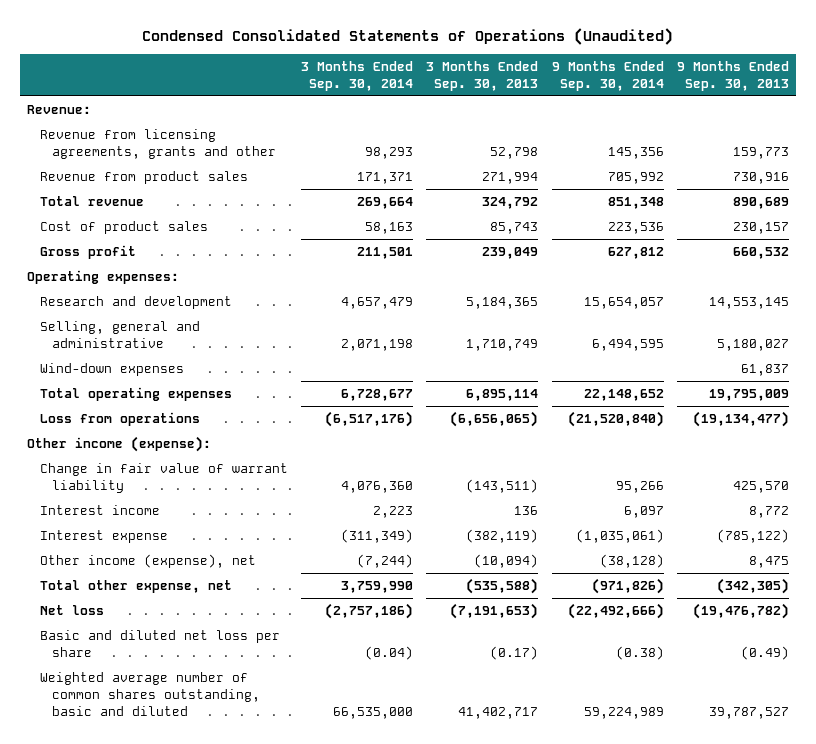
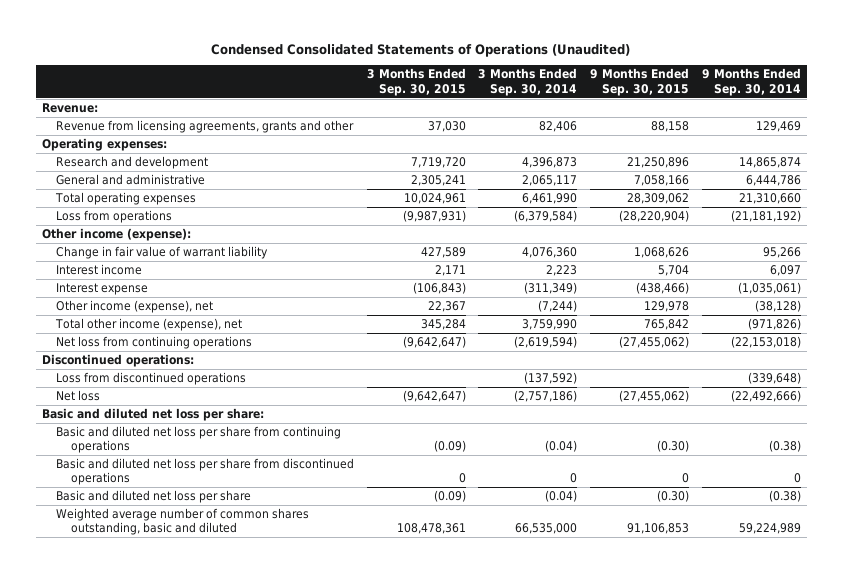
- | 3 Months Ended Sep. 30, 2014 | 3 Months Ended Sep. 30, 2013 | 9 Months Ended Sep. 30, 2014 | 9 Months Ended Sep. 30, 2013
+ | 3 Months Ended Sep. 30, 2015 | 3 Months Ended Sep. 30, 2014 | 9 Months Ended Sep. 30, 2015 | 9 Months Ended Sep. 30, 2014
- Revenue from licensing agreements, grants and other | 98,293 | 52,798 | 145,356 | 159,773
- Revenue from product sales | 171,371 | 271,994 | 705,992 | 730,916
- Total revenue | 269,664 | 324,792 | 851,348 | 890,689
- Cost of product sales | 58,163 | 85,743 | 223,536 | 230,157
- Gross profit | 211,501 | 239,049 | 627,812 | 660,532
+ Revenue from licensing agreements, grants and other | 37,030 | 82,406 | 88,158 | 129,469
- Research and development | 4,657,479 | 5,184,365 | 15,654,057 | 14,553,145
- Selling, general and administrative | 2,071,198 | 1,710,749 | 6,494,595 | 5,180,027
- Wind-down expenses | | | | 61,837
- Total operating expenses | 6,728,677 | 6,895,114 | 22,148,652 | 19,795,009
- Loss from operations | (6,517,176) | (6,656,065) | (21,520,840) | (19,134,477)
+ Research and development | 7,719,720 | 4,396,873 | 21,250,896 | 14,865,874
+ General and administrative | 2,305,241 | 2,065,117 | 7,058,166 | 6,444,786
+ Total operating expenses | 10,024,961 | 6,461,990 | 28,309,062 | 21,310,660
+ Loss from operations | (9,987,931) | (6,379,584) | (28,220,904) | (21,181,192)
- Total other expense, net | 3,759,990 | (535,588) | (971,826) | (342,305)
+ Total other income (expense), net | 345,284 | 3,759,990 | 765,842 | (971,826)
+ Net loss from continuing operations | (9,642,647) | (2,619,594) | (27,455,062) | (22,153,018)
+ Discontinued operations:
+ Loss from discontinued operations | | (137,592) | | (339,648)
+ Basic and diluted net loss per share:
+ Basic and diluted net loss per share from continuing operations | (0.09) | (0.04) | (0.30) | (0.38)
+ Basic and diluted net loss per share from discontinued operations | 0 | 0 | 0 | 0

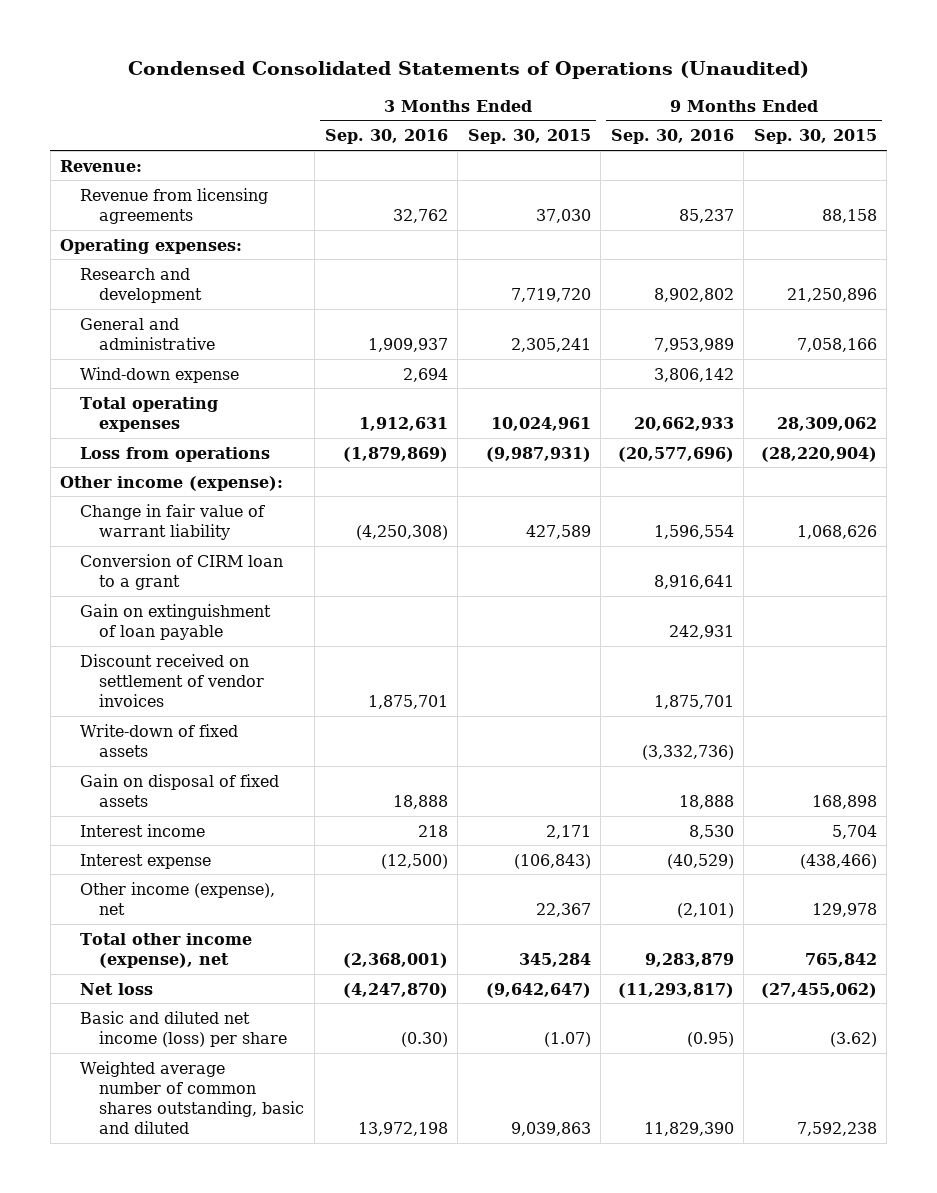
- | 3 Months Ended Sep. 30, 2015 | 3 Months Ended Sep. 30, 2014 | 9 Months Ended Sep. 30, 2015 | 9 Months Ended Sep. 30, 2014
+ | 3 Months Ended Sep. 30, 2016 | 3 Months Ended Sep. 30, 2015 | 9 Months Ended Sep. 30, 2016 | 9 Months Ended Sep. 30, 2015
- Revenue from licensing agreements, grants and other | 37,030 | 82,406 | 88,158 | 129,469
+ Revenue from licensing agreements | 32,762 | 37,030 | 85,237 | 88,158
+ Wind-down expense | 2,694 | | 3,806,142 |
+ Conversion of CIRM loan to a grant | | | 8,916,641 |
+ Gain on extinguishment of loan payable | | | 242,931 |
+ Discount received on settlement of vendor invoices | 1,875,701 | | 1,875,701 |
+ Write-down of fixed assets | | | (3,332,736) |
+ Gain on disposal of fixed assets | 18,888 | | 18,888 | 168,898
- Net loss from continuing operations | (9,642,647) | (2,619,594) | (27,455,062) | (22,153,018)
- Discontinued operations:
- Loss from discontinued operations | | (137,592) | | (339,648)
- Basic and diluted net loss per share:
- Basic and diluted net loss per share from continuing operations | (0.09) | (0.04) | (0.30) | (0.38)
- Basic and diluted net loss per share from discontinued operations | 0 | 0 | 0 | 0
- Basic and diluted net loss per share | (0.09) | (0.04) | (0.30) | (0.38)
- Weighted average number of common shares outstanding, basic and diluted | 108,478,361 | 66,535,000 | 91,106,853 | 59,224,989
+ Basic and diluted net income (loss) per share | (0.30) | (1.07) | (0.95) | (3.62)
+ Weighted average number of common shares outstanding, basic and diluted | 13,972,198 | 9,039,863 | 11,829,390 | 7,592,238

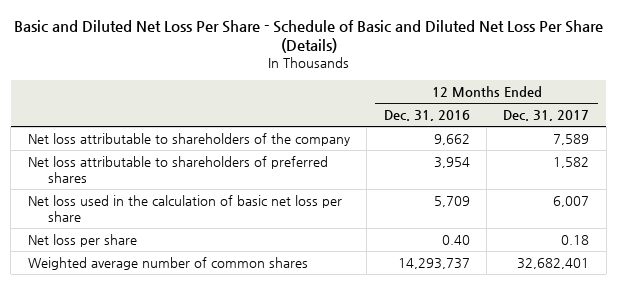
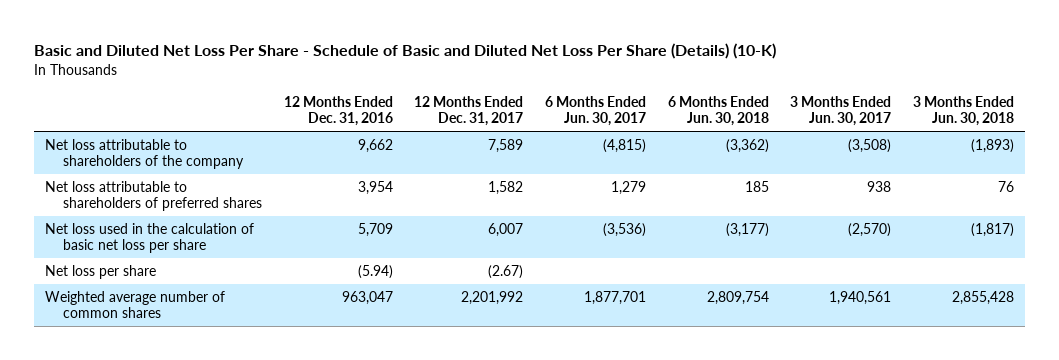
- Basic and Diluted Net Loss Per Share - Schedule of Basic and Diluted Net Loss Per Share (Details)
+ Basic and Diluted Net Loss Per Share - Schedule of Basic and Diluted Net Loss Per Share (Details) (10-K)
- | 12 Months Ended Dec. 31, 2016 | 12 Months Ended Dec. 31, 2017
+ | 12 Months Ended Dec. 31, 2016 | 12 Months Ended Dec. 31, 2017 | 6 Months Ended Jun. 30, 2017 | 6 Months Ended Jun. 30, 2018 | 3 Months Ended Jun. 30, 2017 | 3 Months Ended Jun. 30, 2018
- Net loss per share | 0.40 | 0.18
- Weighted average number of common shares | 14,293,737 | 32,682,401
+ Net loss per share | (5.94) | (2.67) | | | |
+ Weighted average number of common shares | 963,047 | 2,201,992 | 1,877,701 | 2,809,754 | 1,940,561 | 2,855,428

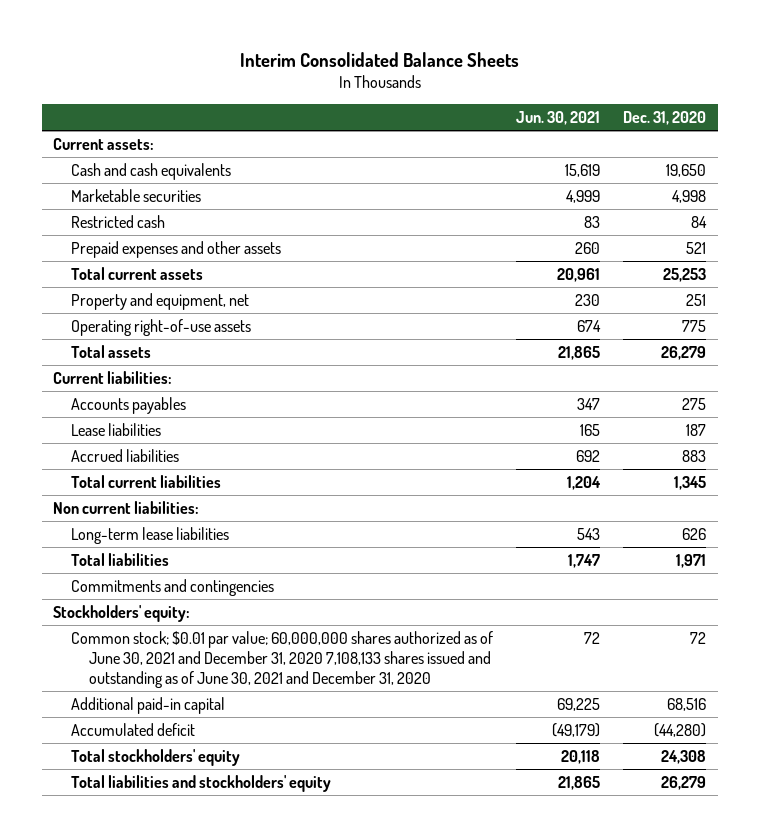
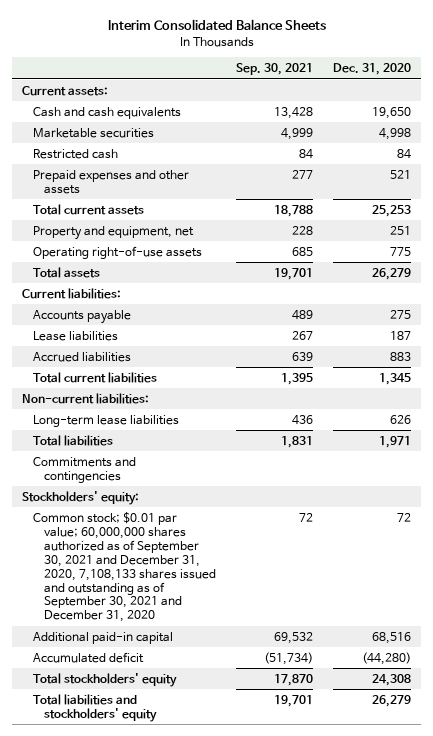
- | Jun. 30, 2021 | Dec. 31, 2020
+ | Sep. 30, 2021 | Dec. 31, 2020
- Accounts payables | 347 | 275
+ Accounts payable | 489 | 275
- Non current liabilities:
+ Non-current liabilities:
- Common stock; $0.01 par value; 60,000,000 shares authorized as of June 30, 2021 and December 31, 2020 7,108,133 shares issued and outstanding as of June 30, 2021 and December 31, 2020 | 72 | 72
+ Common stock; $0.01 par value; 60,000,000 shares authorized as of September 30, 2021 and December 31, 2020, 7,108,133 shares issued and outstanding as of September 30, 2021 and December 31, 2020 | 72 | 72

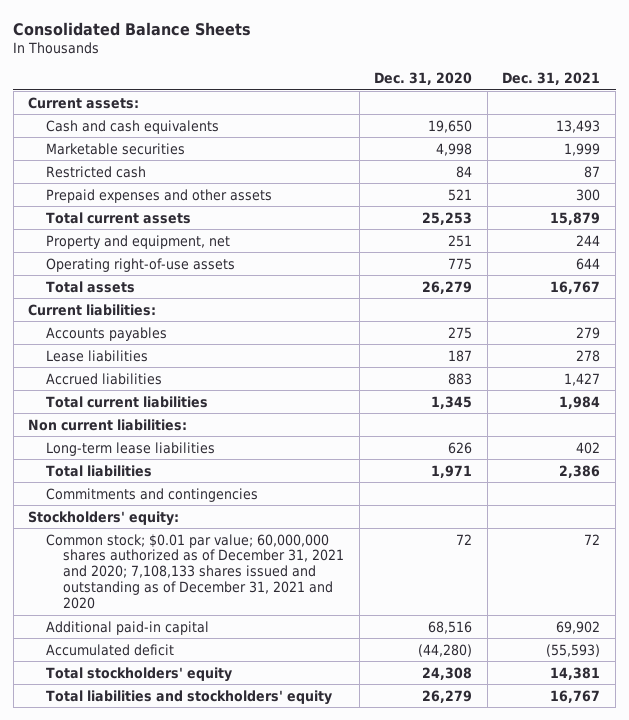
- Interim Consolidated Balance Sheets
+ Consolidated Balance Sheets
- | Sep. 30, 2021 | Dec. 31, 2020
+ | Dec. 31, 2020 | Dec. 31, 2021
- Accounts payable | 489 | 275
+ Accounts payables | 275 | 279
- Non-current liabilities:
+ Non current liabilities:
- Common stock; $0.01 par value; 60,000,000 shares authorized as of September 30, 2021 and December 31, 2020, 7,108,133 shares issued and outstanding as of September 30, 2021 and December 31, 2020 | 72 | 72
+ Common stock; $0.01 par value; 60,000,000 shares authorized as of December 31, 2021 and 2020; 7,108,133 shares issued and outstanding as of December 31, 2021 and 2020 | 72 | 72

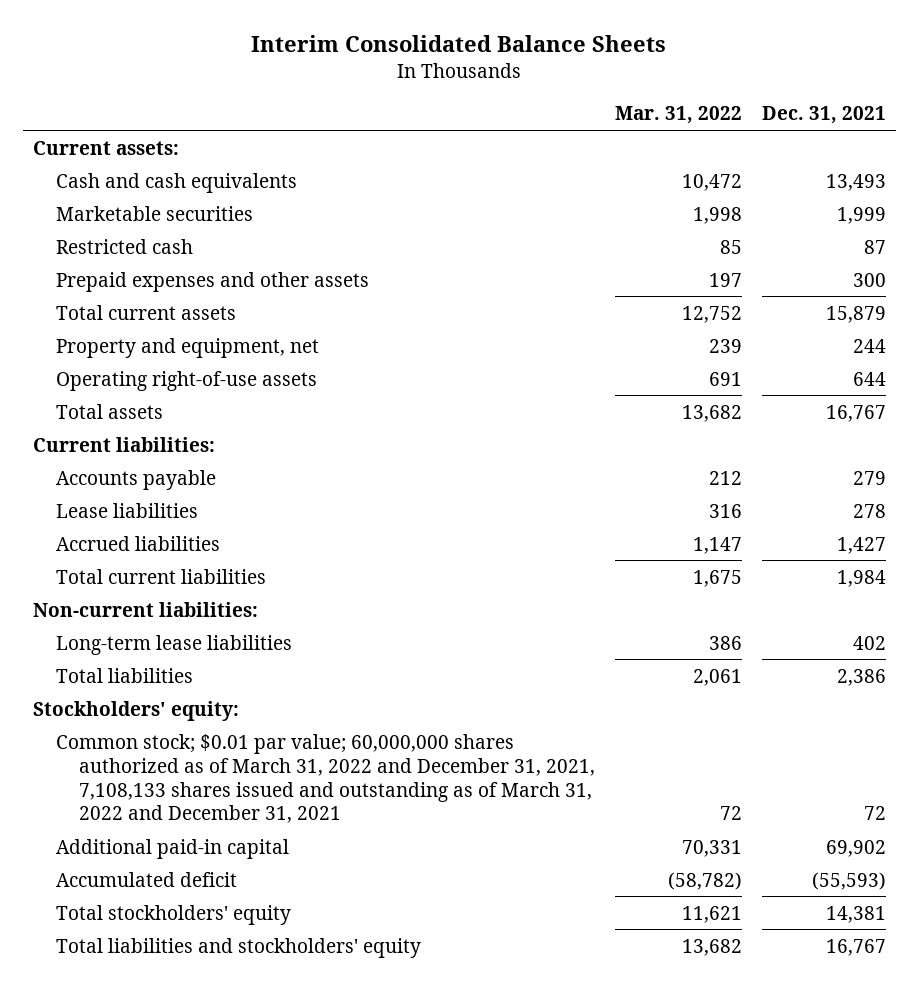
- Consolidated Balance Sheets
+ Interim Consolidated Balance Sheets
- | Dec. 31, 2020 | Dec. 31, 2021
+ | Mar. 31, 2022 | Dec. 31, 2021
- Accounts payables | 275 | 279
+ Accounts payable | 212 | 279
- Non current liabilities:
+ Non-current liabilities:
- Commitments and contingencies
- Common stock; $0.01 par value; 60,000,000 shares authorized as of December 31, 2021 and 2020; 7,108,133 shares issued and outstanding as of December 31, 2021 and 2020 | 72 | 72
+ Common stock; $0.01 par value; 60,000,000 shares authorized as of March 31, 2022 and December 31, 2021, 7,108,133 shares issued and outstanding as of March 31, 2022 and December 31, 2021 | 72 | 72

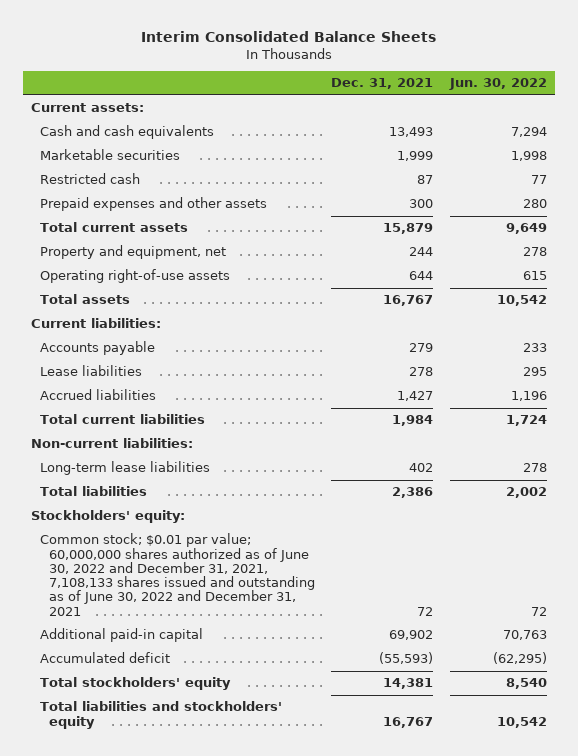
- | Mar. 31, 2022 | Dec. 31, 2021
+ | Dec. 31, 2021 | Jun. 30, 2022
- Common stock; $0.01 par value; 60,000,000 shares authorized as of March 31, 2022 and December 31, 2021, 7,108,133 shares issued and outstanding as of March 31, 2022 and December 31, 2021 | 72 | 72
+ Common stock; $0.01 par value; 60,000,000 shares authorized as of June 30, 2022 and December 31, 2021, 7,108,133 shares issued and outstanding as of June 30, 2022 and December 31, 2021 | 72 | 72

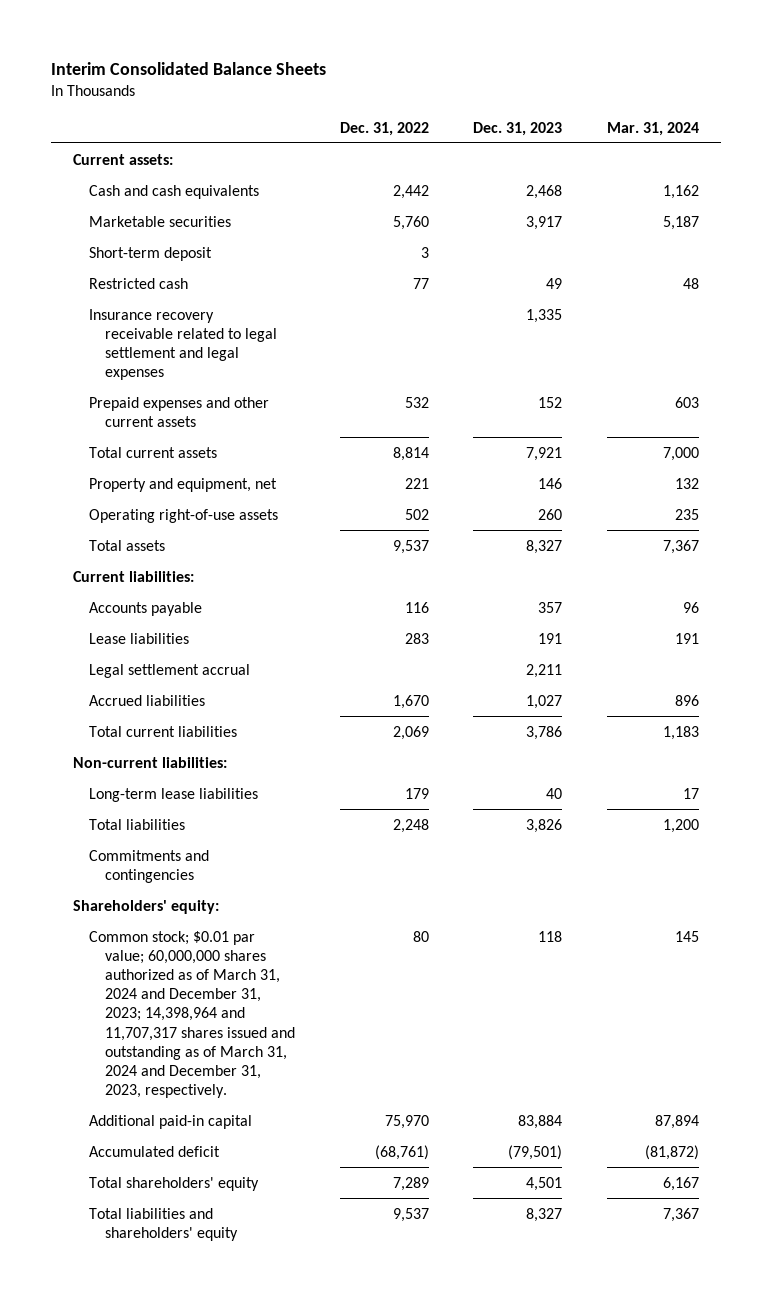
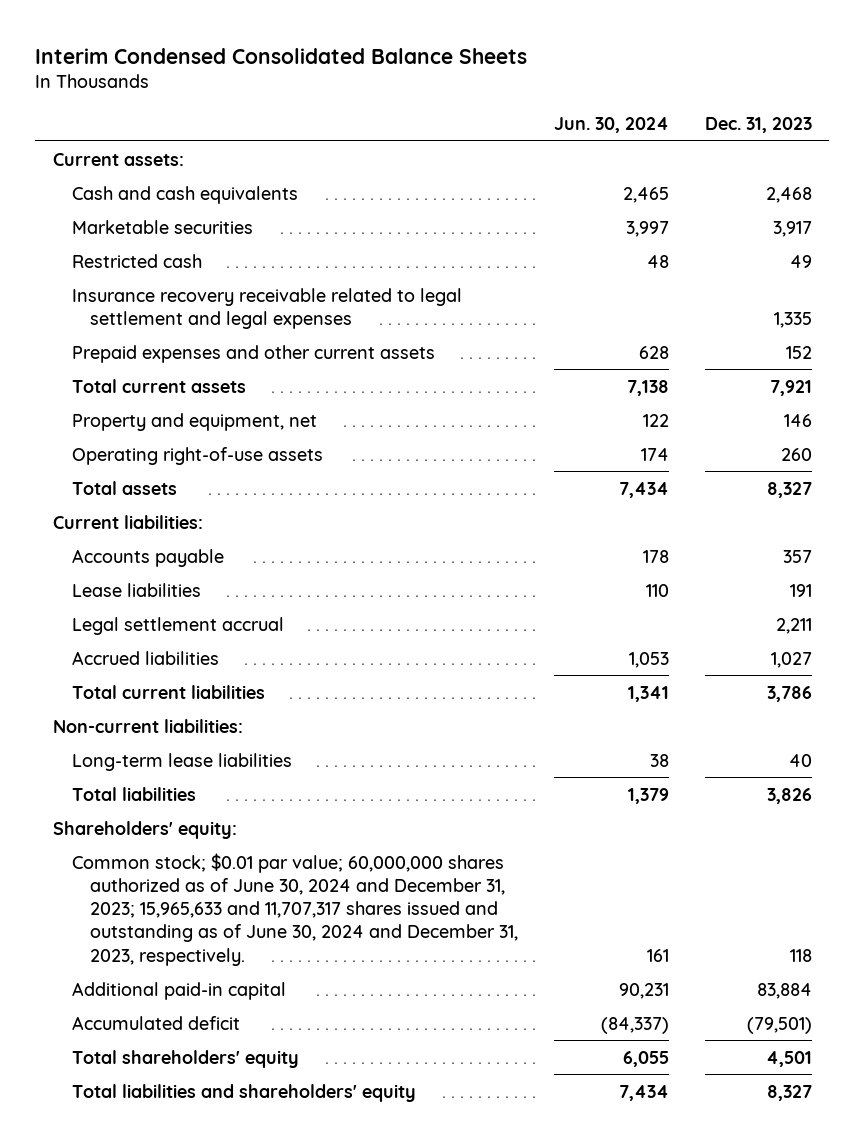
- Interim Consolidated Balance Sheets
+ Interim Condensed Consolidated Balance Sheets
- | Dec. 31, 2022 | Dec. 31, 2023 | Mar. 31, 2024
+ | Jun. 30, 2024 | Dec. 31, 2023
- Short-term deposit | 3 | |
- Commitments and contingencies
- Common stock; $0.01 par value; 60,000,000 shares authorized as of March 31, 2024 and December 31, 2023; 14,398,964 and 11,707,317 shares issued and outstanding as of March 31, 2024 and December 31, 2023, respectively. | 80 | 118 | 145
+ Common stock; $0.01 par value; 60,000,000 shares authorized as of June 30, 2024 and December 31, 2023; 15,965,633 and 11,707,317 shares issued and outstanding as of June 30, 2024 and December 31, 2023, respectively. | 161 | 118

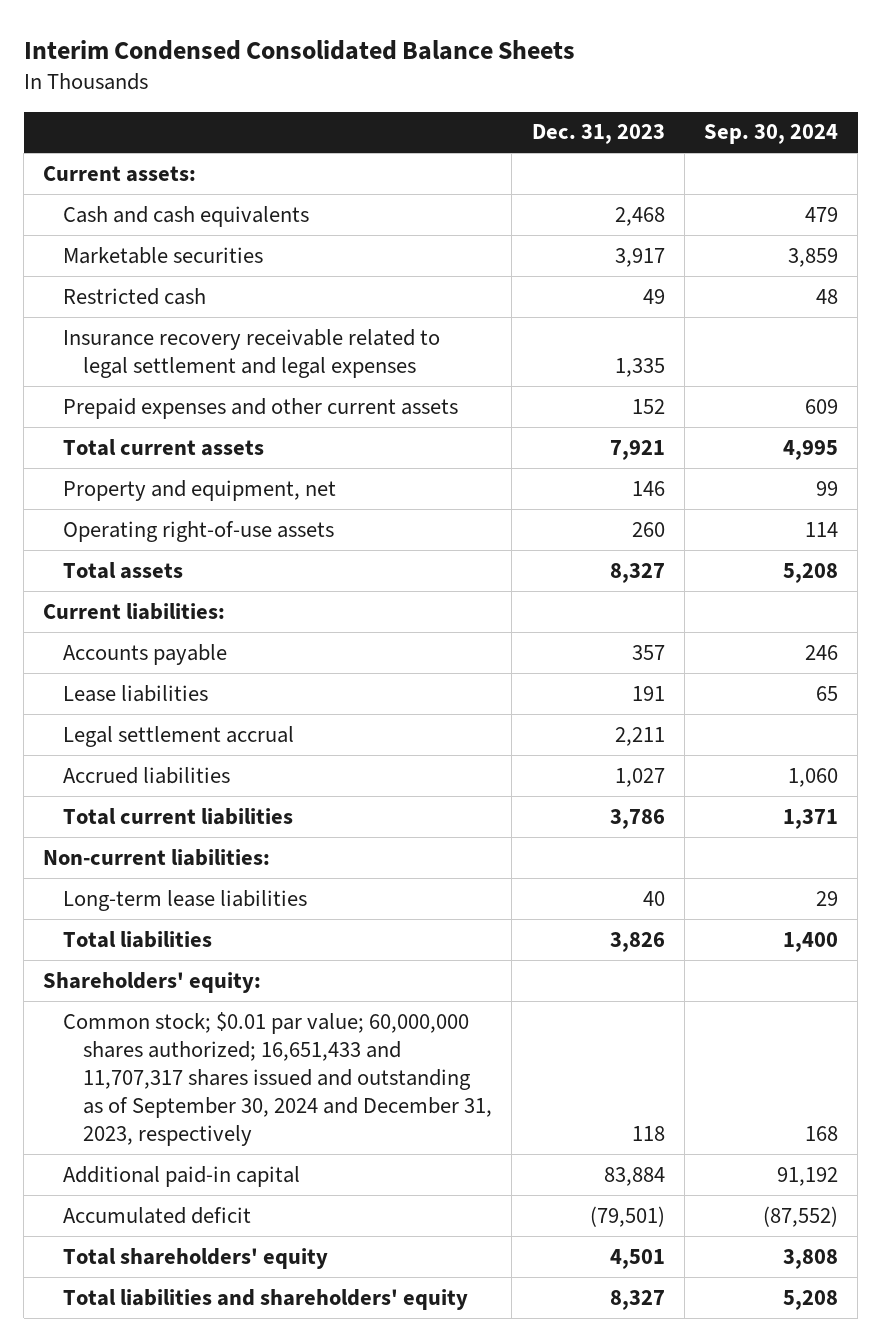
- | Jun. 30, 2024 | Dec. 31, 2023
+ | Dec. 31, 2023 | Sep. 30, 2024
- Common stock; $0.01 par value; 60,000,000 shares authorized as of June 30, 2024 and December 31, 2023; 15,965,633 and 11,707,317 shares issued and outstanding as of June 30, 2024 and December 31, 2023, respectively. | 161 | 118
+ Common stock; $0.01 par value; 60,000,000 shares authorized; 16,651,433 and 11,707,317 shares issued and outstanding as of September 30, 2024 and December 31, 2023, respectively | 118 | 168

